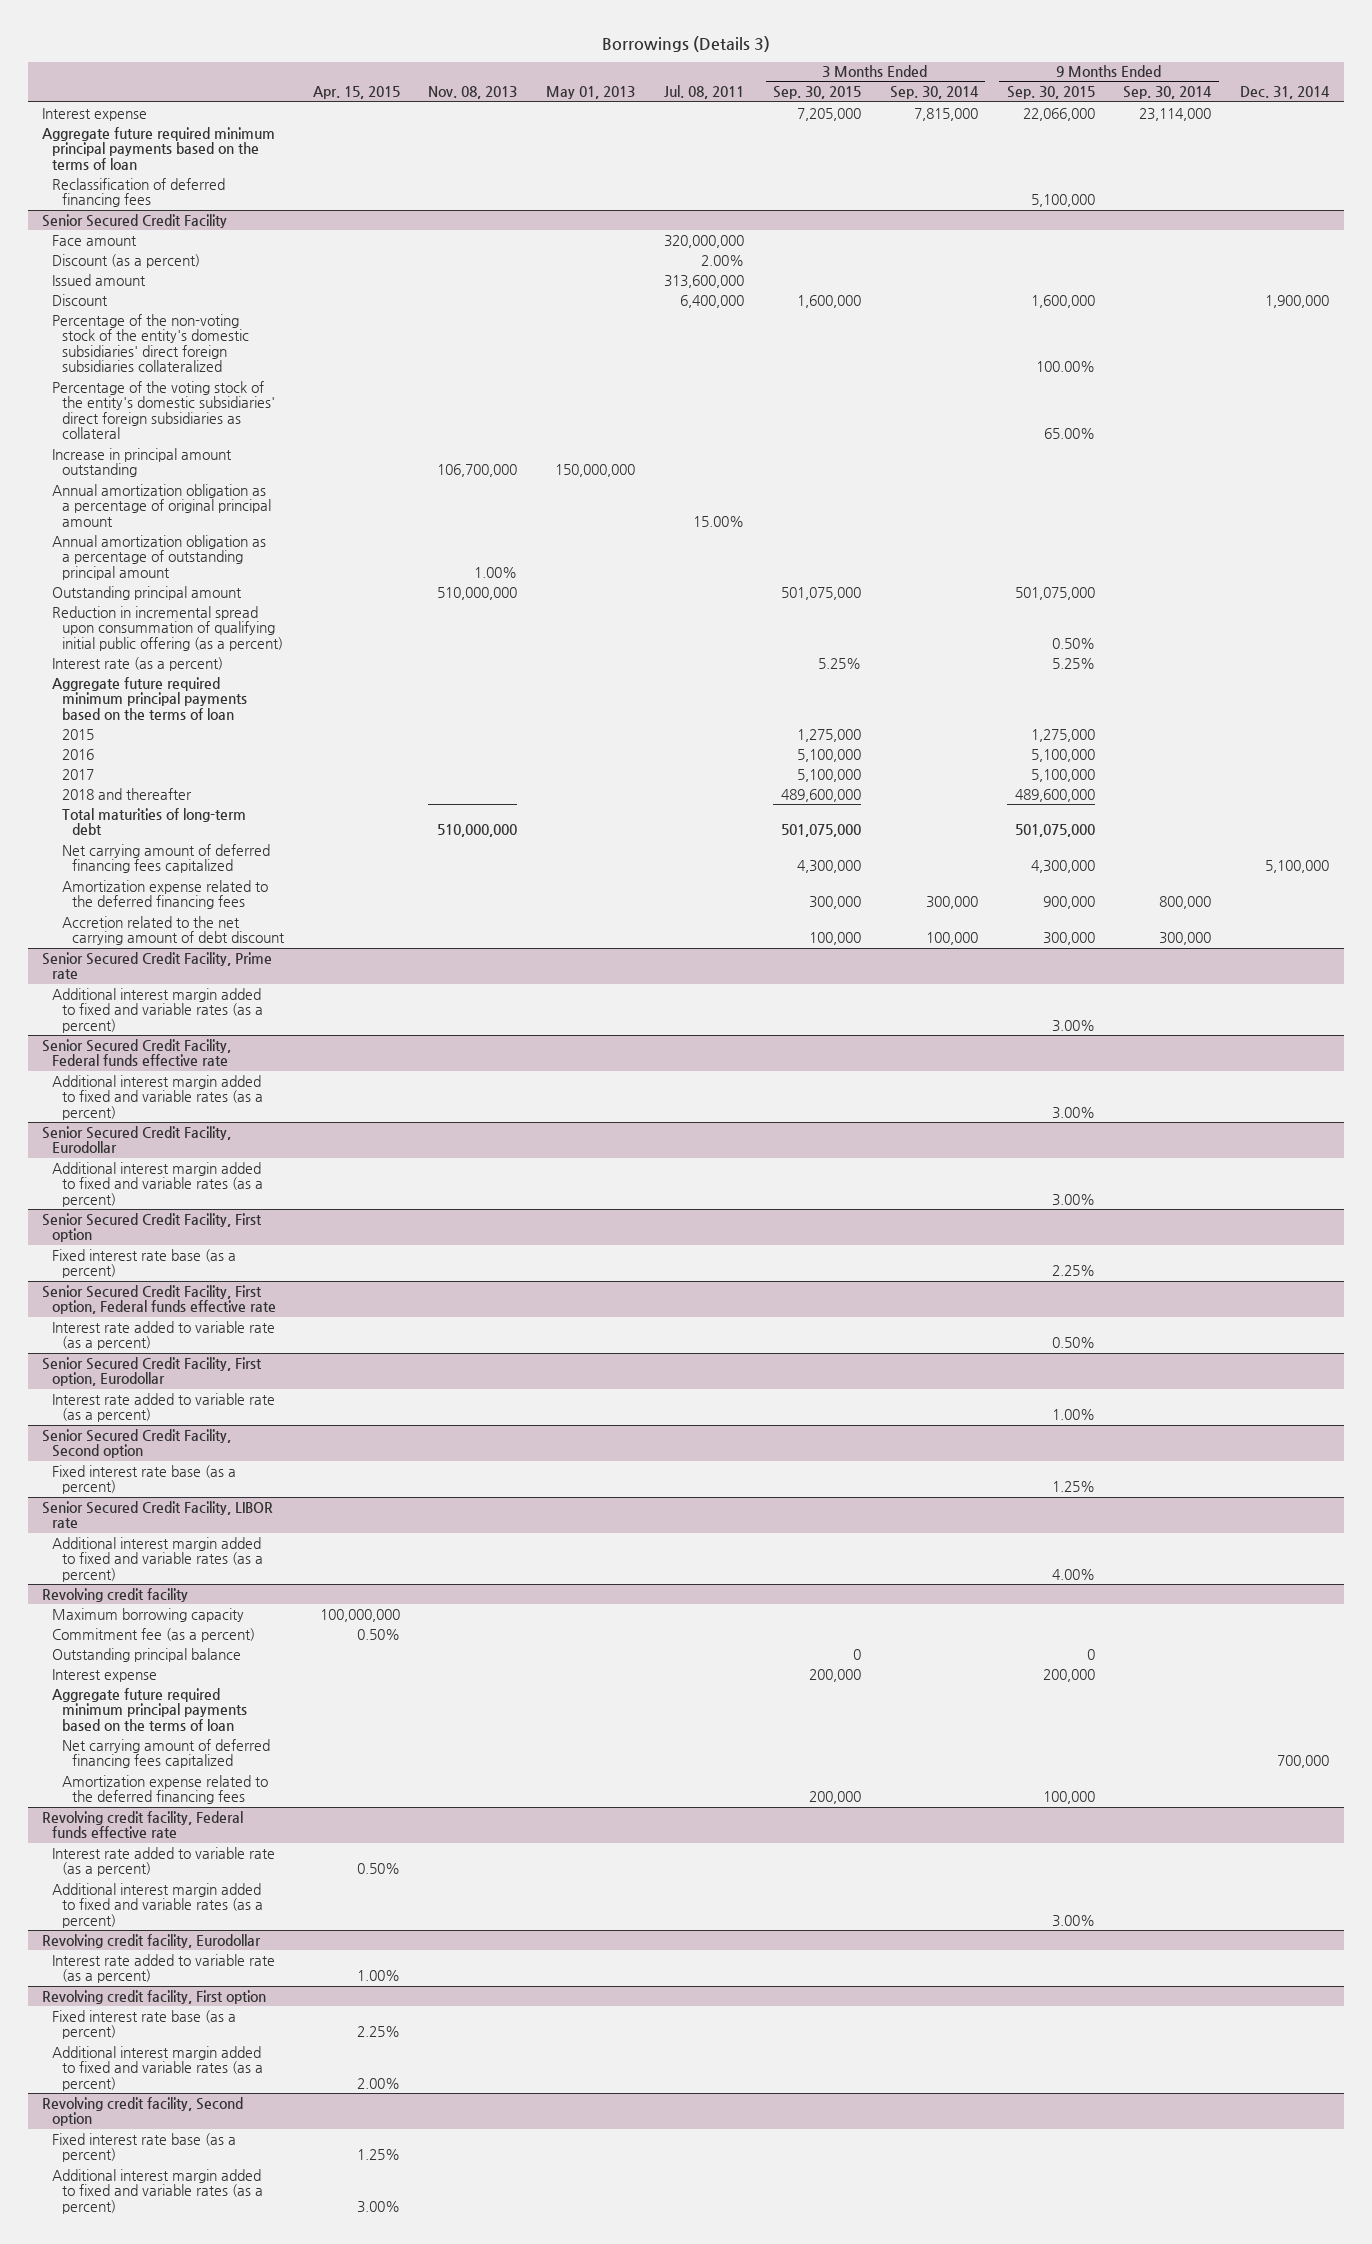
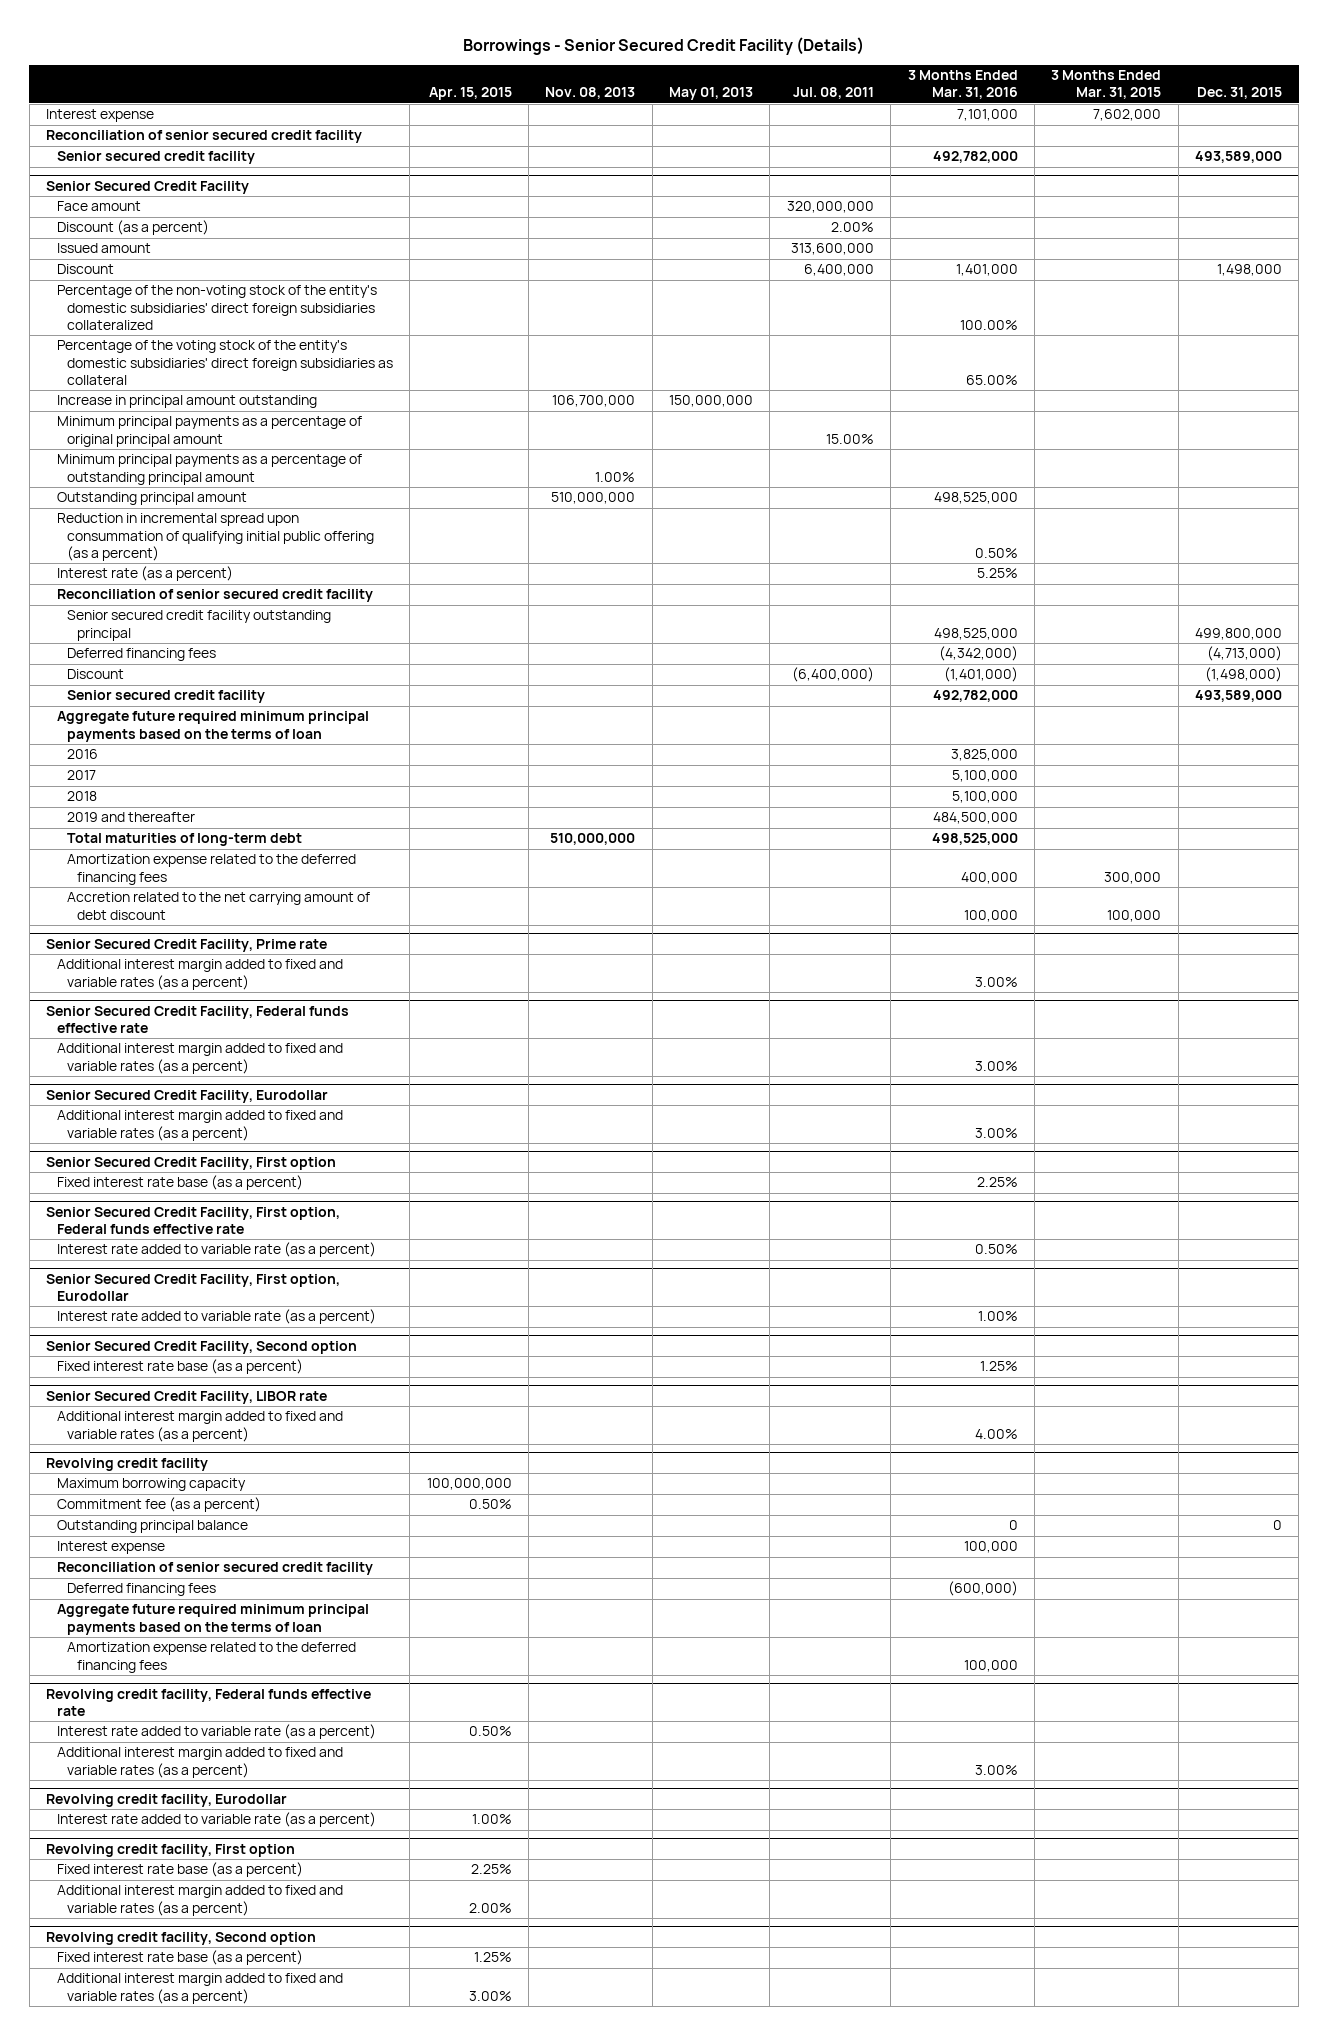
- Borrowings (Details 3)
+ Borrowings - Senior Secured Credit Facility (Details)
- | Apr. 15, 2015 | Nov. 08, 2013 | May 01, 2013 | Jul. 08, 2011 | 3 Months Ended Sep. 30, 2015 | 3 Months Ended Sep. 30, 2014 | 9 Months Ended Sep. 30, 2015 | 9 Months Ended Sep. 30, 2014 | Dec. 31, 2014
+ | Apr. 15, 2015 | Nov. 08, 2013 | May 01, 2013 | Jul. 08, 2011 | 3 Months Ended Mar. 31, 2016 | 3 Months Ended Mar. 31, 2015 | Dec. 31, 2015
- Aggregate future required minimum principal payments based on the terms of loan
- Reclassification of deferred financing fees | | | | | | | 5,100,000 | |
+ Reconciliation of senior secured credit facility
+ Senior secured credit facility | | | | | 492,782,000 | | 493,589,000
@ Senior Secured Credit Facility
- Annual amortization obligation as a percentage of original principal amount | | | | 15.00% | | | | |
- Annual amortization obligation as a percentage of outstanding principal amount | | 1.00% | | | | | | |
+ Minimum principal payments as a percentage of original principal amount | | | | 15.00% | | |
+ Minimum principal payments as a percentage of outstanding principal amount | | 1.00% | | | | |
+ Reconciliation of senior secured credit facility
+ Senior secured credit facility outstanding principal | | | | | 498,525,000 | | 499,800,000
+ Deferred financing fees | | | | | (4,342,000) | | (4,713,000)
+ Discount | | | | (6,400,000) | (1,401,000) | | (1,498,000)
+ Senior secured credit facility | | | | | 492,782,000 | | 493,589,000
- 2015 | | | | | 1,275,000 | | 1,275,000 | |
- 2018 and thereafter | | | | | 489,600,000 | | 489,600,000 | |
+ 2018 | | | | | 5,100,000 | |
+ 2019 and thereafter | | | | | 484,500,000 | |
- Net carrying amount of deferred financing fees capitalized | | | | | 4,300,000 | | 4,300,000 | | 5,100,000
@ Revolving credit facility
+ Reconciliation of senior secured credit facility
+ Deferred financing fees | | | | | (600,000) | |
- Net carrying amount of deferred financing fees capitalized | | | | | | | | | 700,000

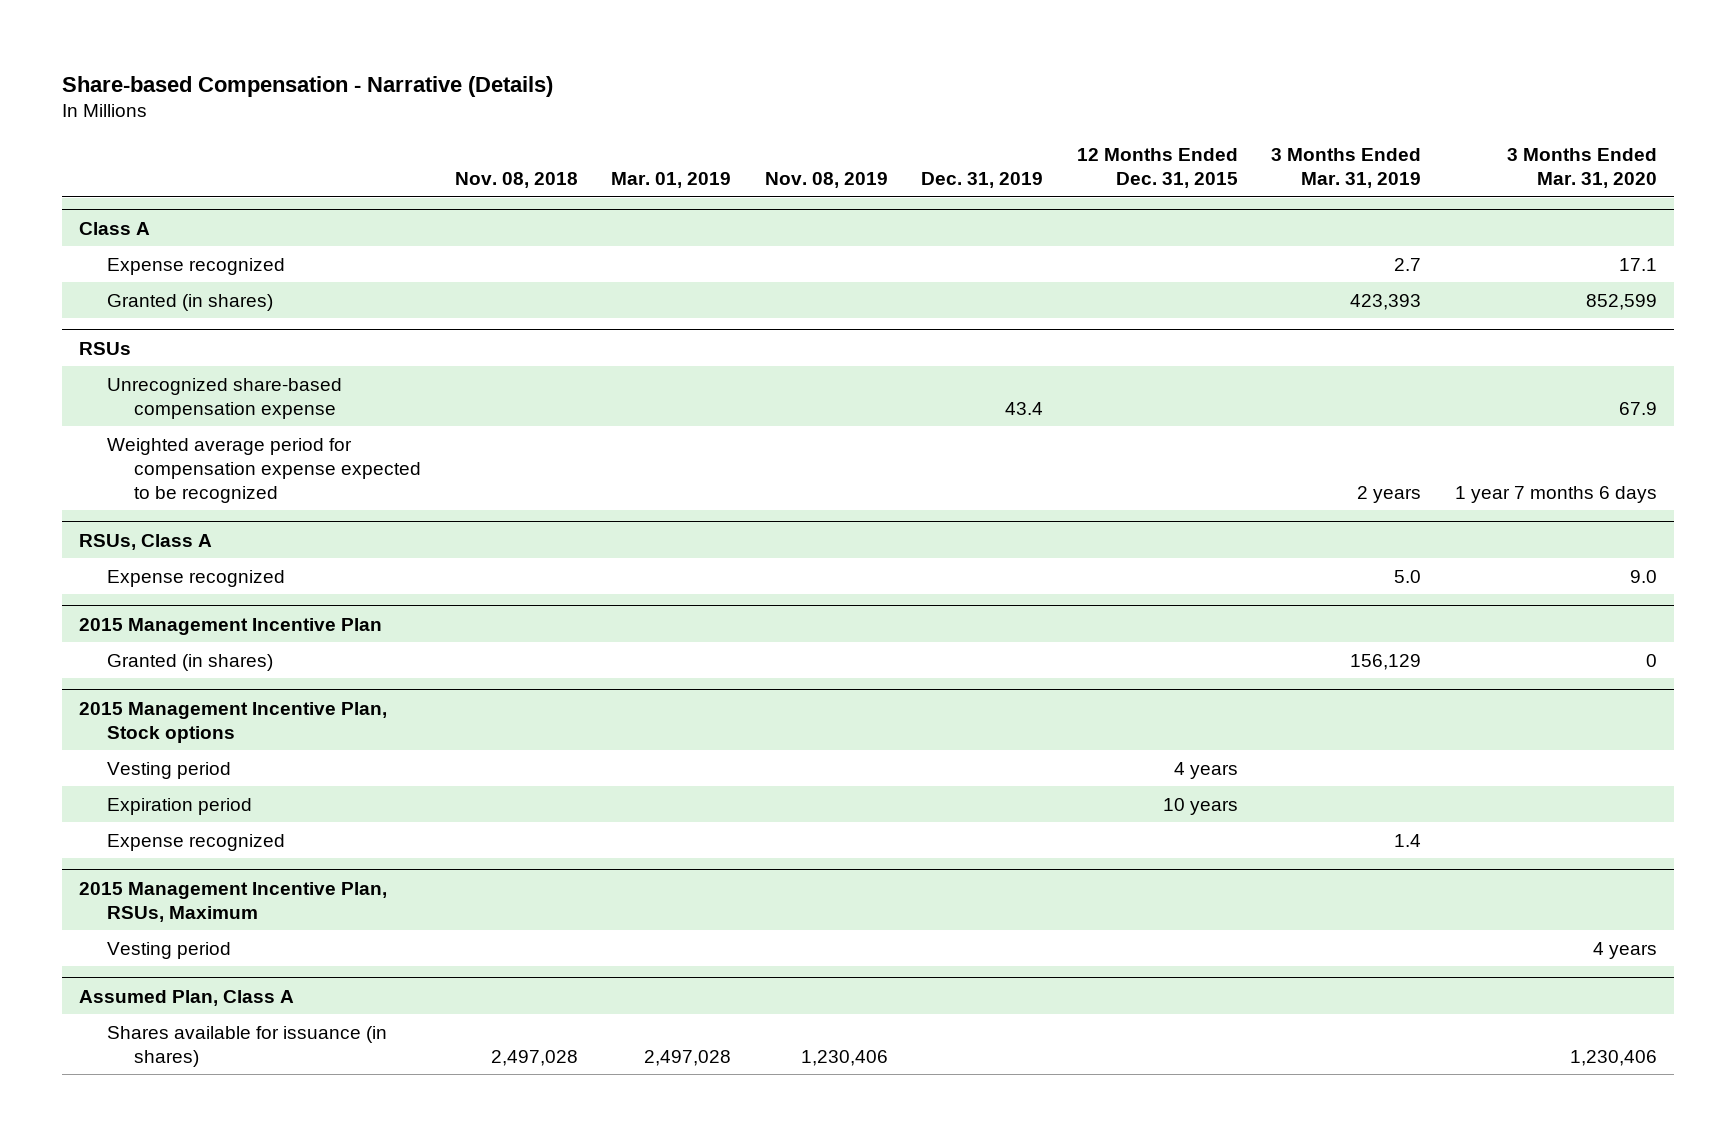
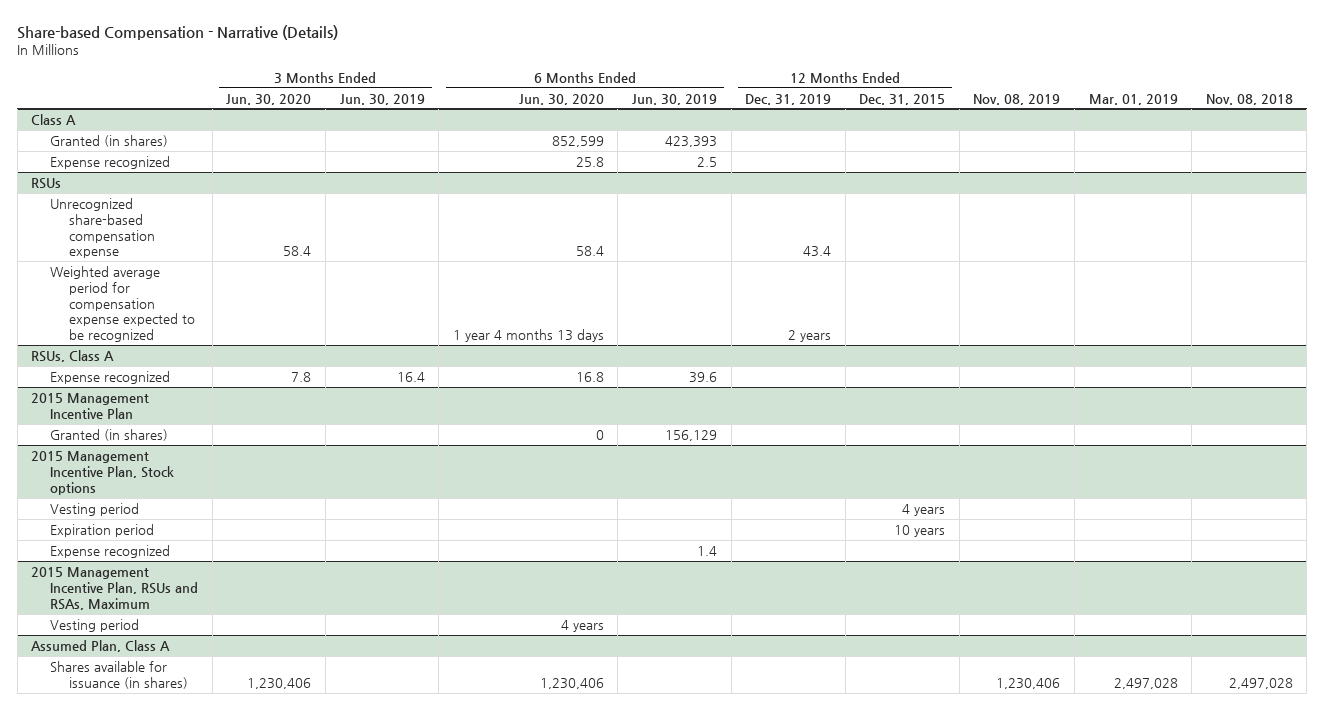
- | Nov. 08, 2018 | Mar. 01, 2019 | Nov. 08, 2019 | Dec. 31, 2019 | 12 Months Ended Dec. 31, 2015 | 3 Months Ended Mar. 31, 2019 | 3 Months Ended Mar. 31, 2020
+ | 3 Months Ended Jun. 30, 2020 | 3 Months Ended Jun. 30, 2019 | 6 Months Ended Jun. 30, 2020 | 6 Months Ended Jun. 30, 2019 | 12 Months Ended Dec. 31, 2019 | 12 Months Ended Dec. 31, 2015 | Nov. 08, 2019 | Mar. 01, 2019 | Nov. 08, 2018
@ Class A
moved down: Expense recognized | | | 25.8 | 2.5 | | | | |
- 2015 Management Incentive Plan, RSUs, Maximum
+ 2015 Management Incentive Plan, RSUs and RSAs, Maximum

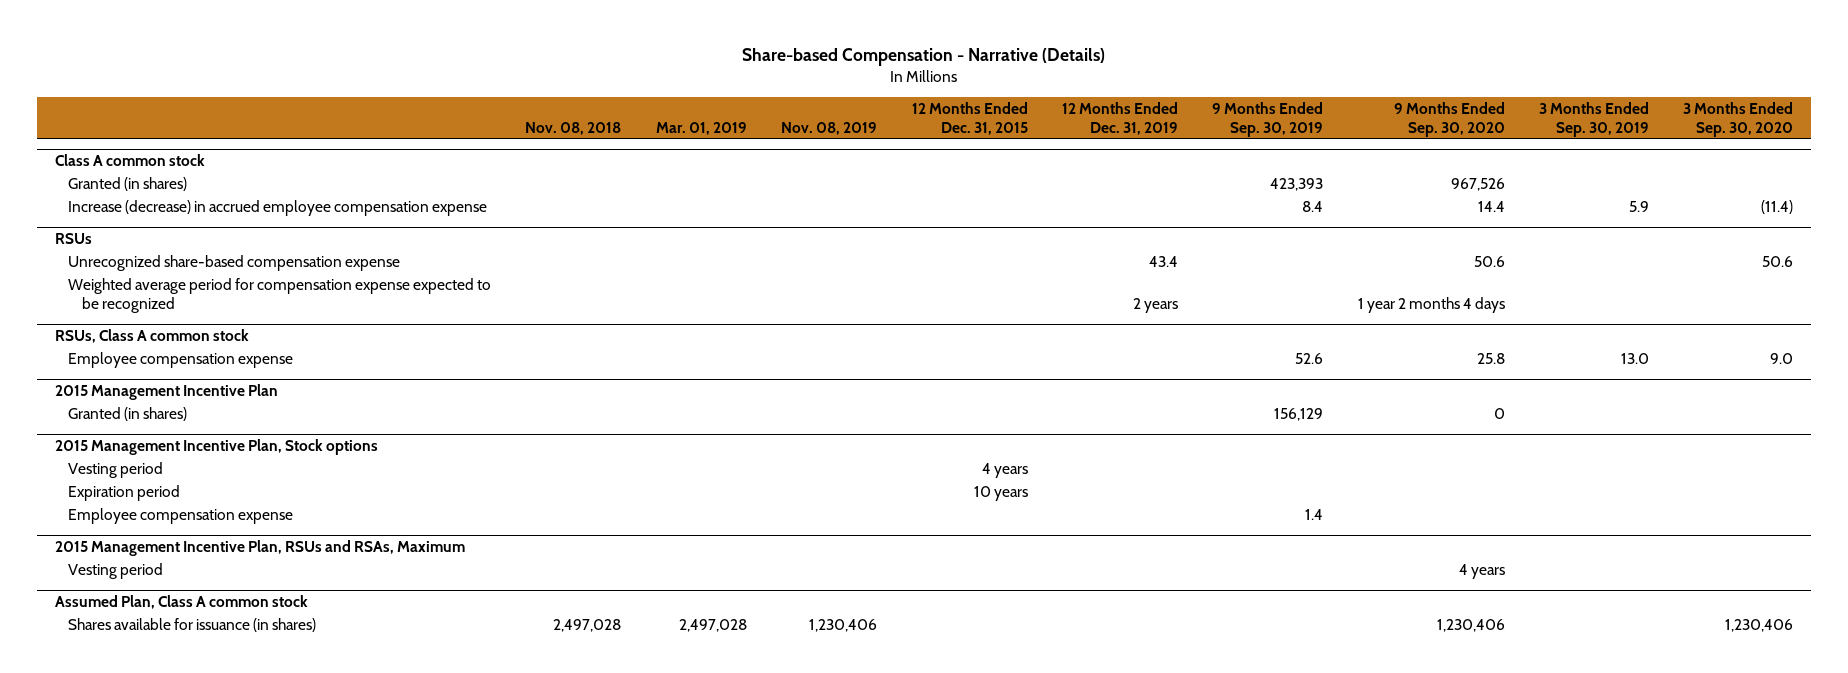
- | 3 Months Ended Jun. 30, 2020 | 3 Months Ended Jun. 30, 2019 | 6 Months Ended Jun. 30, 2020 | 6 Months Ended Jun. 30, 2019 | 12 Months Ended Dec. 31, 2019 | 12 Months Ended Dec. 31, 2015 | Nov. 08, 2019 | Mar. 01, 2019 | Nov. 08, 2018
+ | Nov. 08, 2018 | Mar. 01, 2019 | Nov. 08, 2019 | 12 Months Ended Dec. 31, 2015 | 12 Months Ended Dec. 31, 2019 | 9 Months Ended Sep. 30, 2019 | 9 Months Ended Sep. 30, 2020 | 3 Months Ended Sep. 30, 2019 | 3 Months Ended Sep. 30, 2020
- Class A
+ Class A common stock
- Expense recognized | | | 25.8 | 2.5 | | | | |
+ Increase (decrease) in accrued employee compensation expense | | | | | | 8.4 | 14.4 | 5.9 | (11.4)
- RSUs, Class A
- Expense recognized | 7.8 | 16.4 | 16.8 | 39.6 | | | | |
+ RSUs, Class A common stock
+ Employee compensation expense | | | | | | 52.6 | 25.8 | 13.0 | 9.0
@ 2015 Management Incentive Plan, Stock options
- Expense recognized | | | | 1.4 | | | | |
+ Employee compensation expense | | | | | | 1.4 | | |
- Assumed Plan, Class A
+ Assumed Plan, Class A common stock

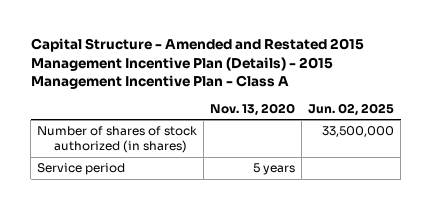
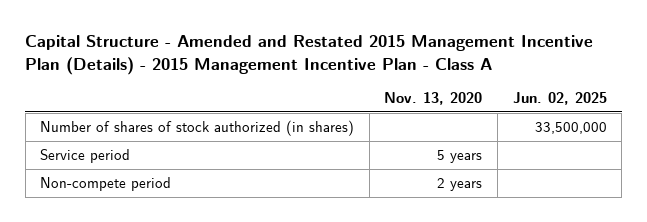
+ Non-compete period | 2 years |

